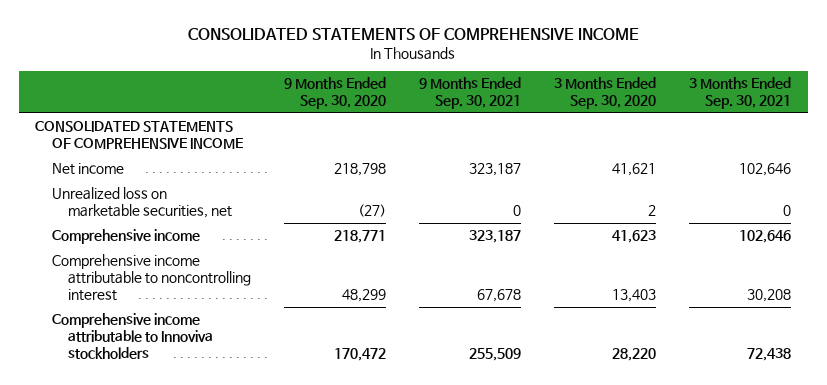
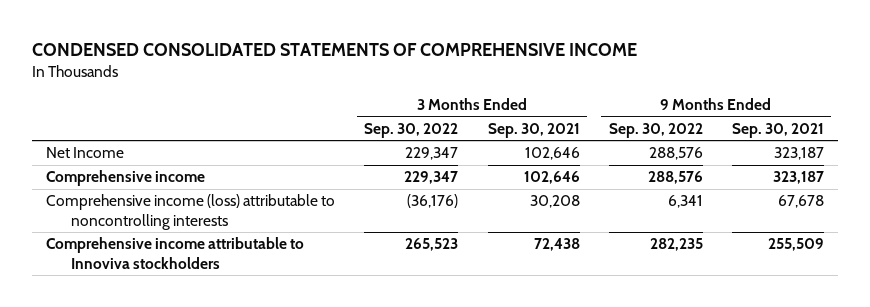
- CONSOLIDATED STATEMENTS OF COMPREHENSIVE INCOME
+ CONDENSED CONSOLIDATED STATEMENTS OF COMPREHENSIVE INCOME
- | 9 Months Ended Sep. 30, 2020 | 9 Months Ended Sep. 30, 2021 | 3 Months Ended Sep. 30, 2020 | 3 Months Ended Sep. 30, 2021
+ | 3 Months Ended Sep. 30, 2022 | 3 Months Ended Sep. 30, 2021 | 9 Months Ended Sep. 30, 2022 | 9 Months Ended Sep. 30, 2021
- CONSOLIDATED STATEMENTS OF COMPREHENSIVE INCOME
- Net income | 218,798 | 323,187 | 41,621 | 102,646
- Unrealized loss on marketable securities, net | (27) | 0 | 2 | 0
+ Net Income | 229,347 | 102,646 | 288,576 | 323,187
- Comprehensive income attributable to noncontrolling interest | 48,299 | 67,678 | 13,403 | 30,208
+ Comprehensive income (loss) attributable to noncontrolling interests | (36,176) | 30,208 | 6,341 | 67,678

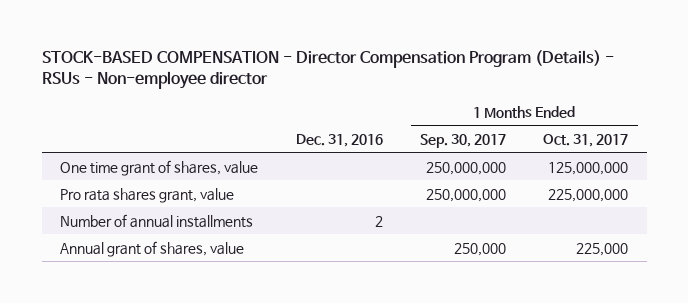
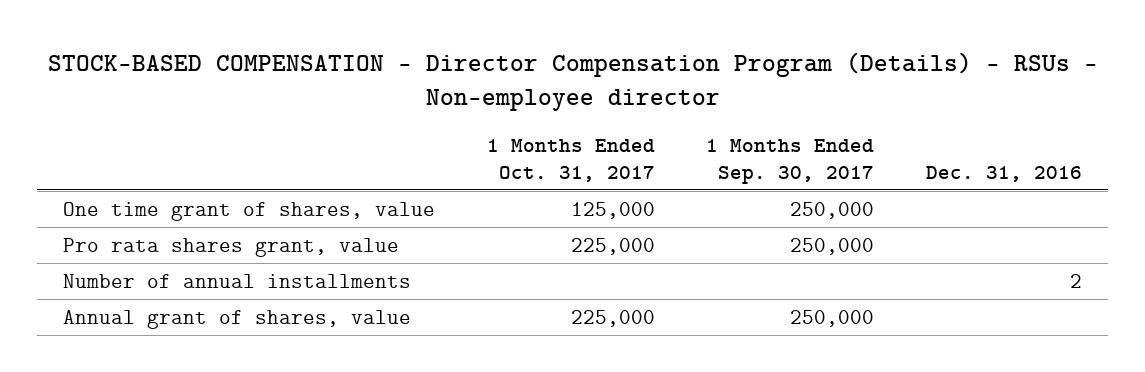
- | Dec. 31, 2016 | 1 Months Ended Sep. 30, 2017 | 1 Months Ended Oct. 31, 2017
+ | 1 Months Ended Oct. 31, 2017 | 1 Months Ended Sep. 30, 2017 | Dec. 31, 2016
- One time grant of shares, value | | 250,000,000 | 125,000,000
- Pro rata shares grant, value | | 250,000,000 | 225,000,000
+ One time grant of shares, value | 125,000 | 250,000 |
+ Pro rata shares grant, value | 225,000 | 250,000 |

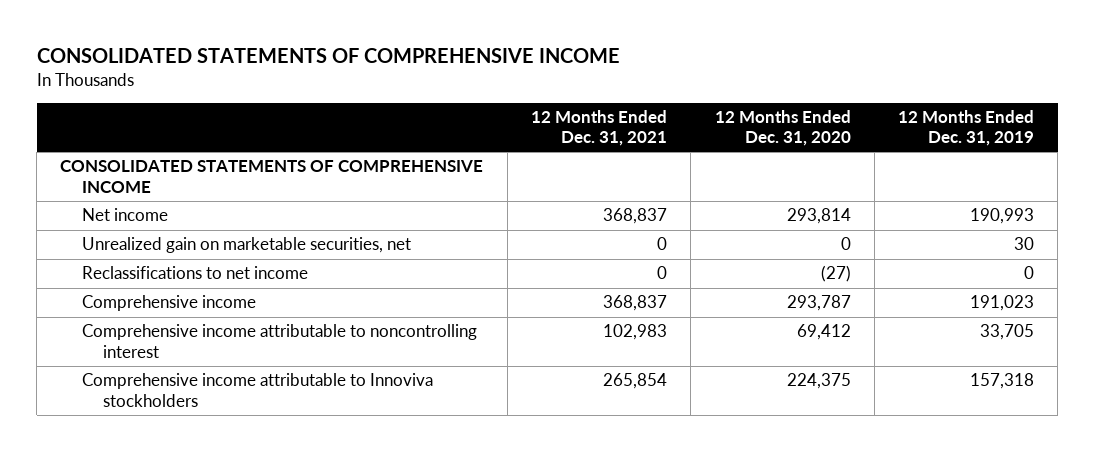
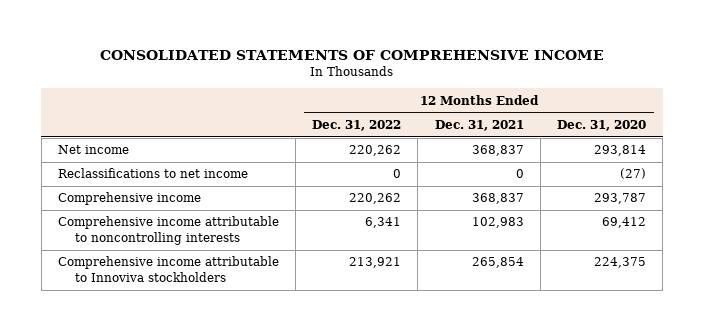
- | 12 Months Ended Dec. 31, 2021 | 12 Months Ended Dec. 31, 2020 | 12 Months Ended Dec. 31, 2019
+ | 12 Months Ended Dec. 31, 2022 | 12 Months Ended Dec. 31, 2021 | 12 Months Ended Dec. 31, 2020
- CONSOLIDATED STATEMENTS OF COMPREHENSIVE INCOME
- Unrealized gain on marketable securities, net | 0 | 0 | 30
- Comprehensive income attributable to noncontrolling interest | 102,983 | 69,412 | 33,705
+ Comprehensive income attributable to noncontrolling interests | 6,341 | 102,983 | 69,412

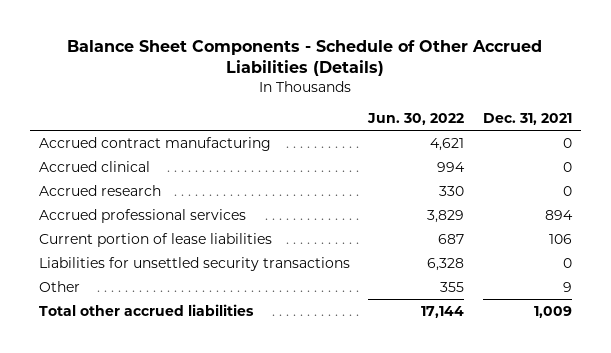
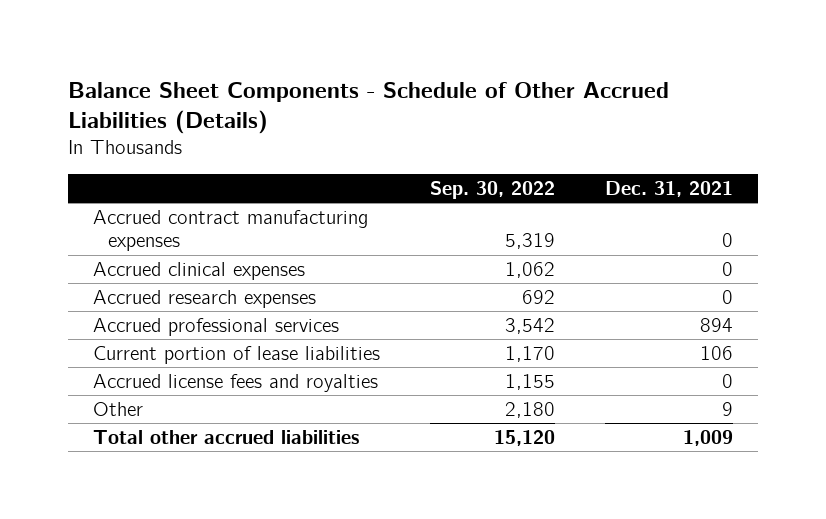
- | Jun. 30, 2022 | Dec. 31, 2021
+ | Sep. 30, 2022 | Dec. 31, 2021
- Accrued contract manufacturing | 4,621 | 0
- Accrued clinical | 994 | 0
- Accrued research | 330 | 0
+ Accrued contract manufacturing expenses | 5,319 | 0
+ Accrued clinical expenses | 1,062 | 0
+ Accrued research expenses | 692 | 0
- Liabilities for unsettled security transactions | 6,328 | 0
+ Accrued license fees and royalties | 1,155 | 0

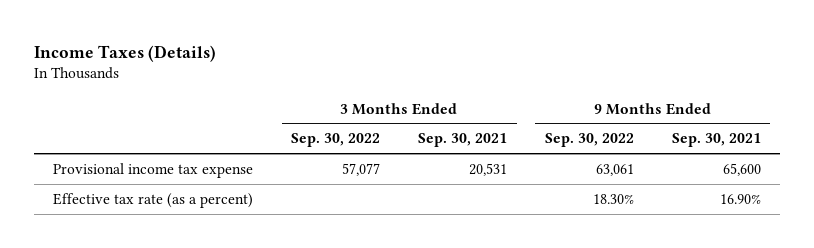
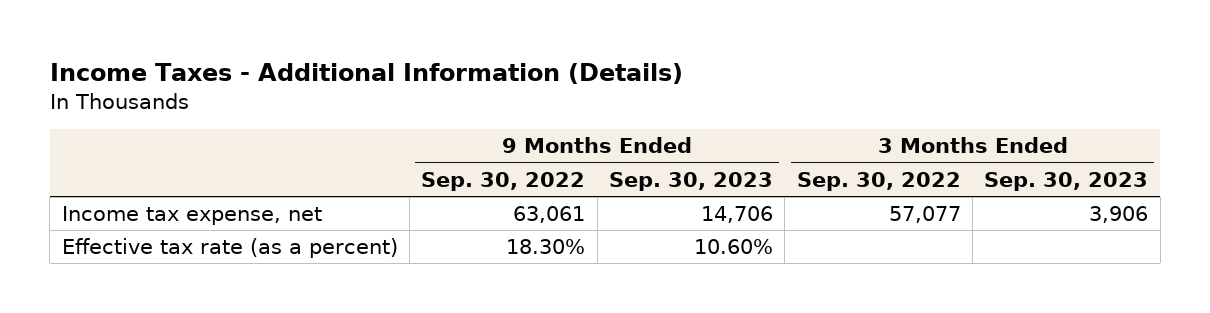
- Income Taxes (Details)
+ Income Taxes - Additional Information (Details)
- | 3 Months Ended Sep. 30, 2022 | 3 Months Ended Sep. 30, 2021 | 9 Months Ended Sep. 30, 2022 | 9 Months Ended Sep. 30, 2021
+ | 9 Months Ended Sep. 30, 2022 | 9 Months Ended Sep. 30, 2023 | 3 Months Ended Sep. 30, 2022 | 3 Months Ended Sep. 30, 2023
- Provisional income tax expense | 57,077 | 20,531 | 63,061 | 65,600
+ Income tax expense, net | 63,061 | 14,706 | 57,077 | 3,906

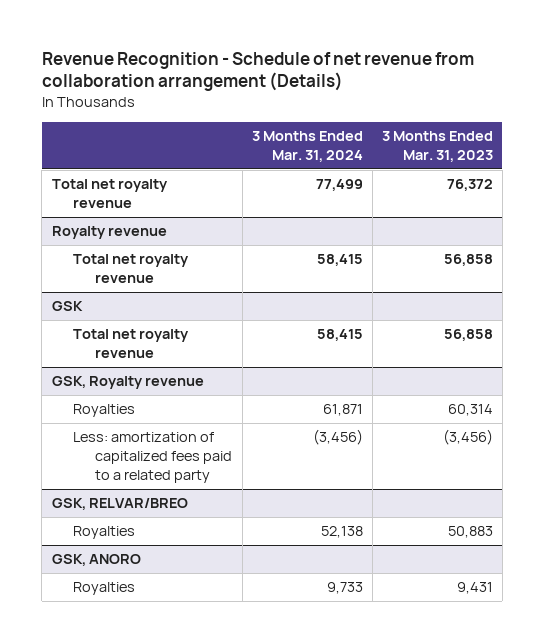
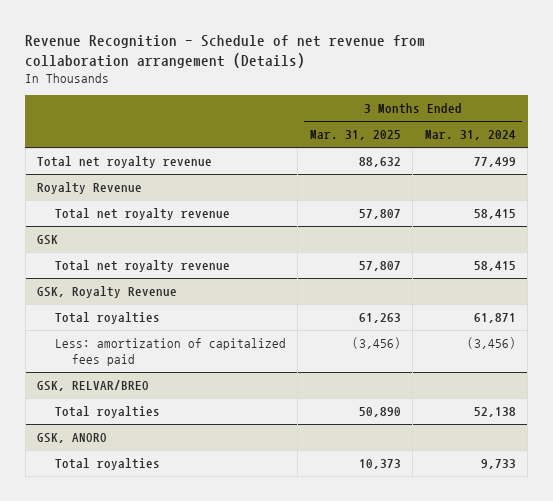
- | 3 Months Ended Mar. 31, 2024 | 3 Months Ended Mar. 31, 2023
+ | 3 Months Ended Mar. 31, 2025 | 3 Months Ended Mar. 31, 2024
- Royalty revenue
+ Royalty Revenue
- GSK, Royalty revenue
- Royalties | 61,871 | 60,314
- Less: amortization of capitalized fees paid to a related party | (3,456) | (3,456)
+ GSK, Royalty Revenue
+ Total royalties | 61,263 | 61,871
+ Less: amortization of capitalized fees paid | (3,456) | (3,456)
@ GSK, RELVAR/BREO
- Royalties | 52,138 | 50,883
+ Total royalties | 50,890 | 52,138
@ GSK, ANORO
- Royalties | 9,733 | 9,431
+ Total royalties | 10,373 | 9,733

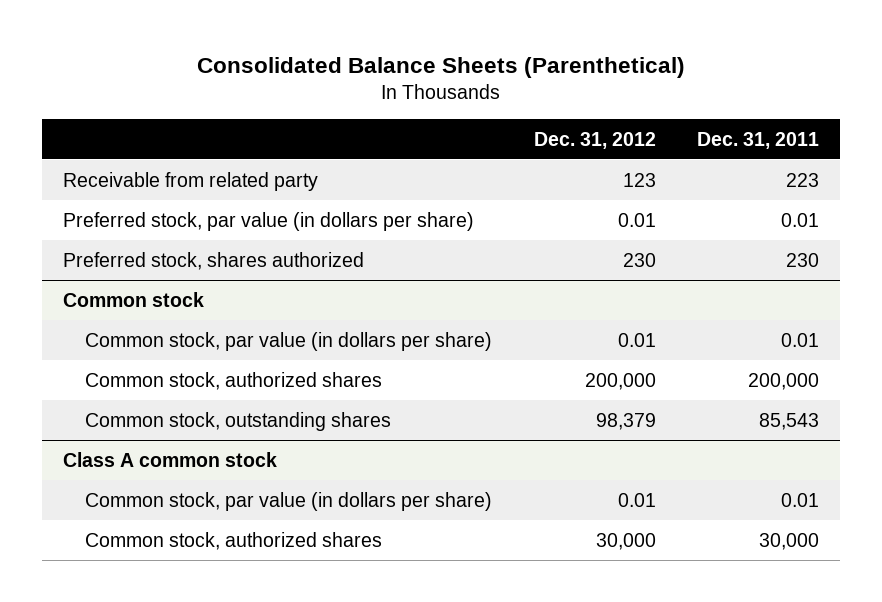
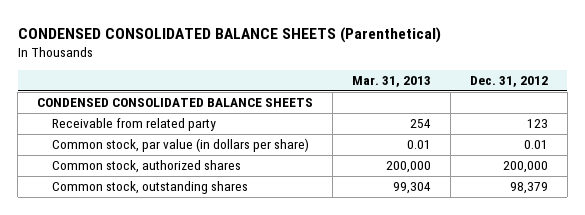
- Consolidated Balance Sheets (Parenthetical)
+ CONDENSED CONSOLIDATED BALANCE SHEETS (Parenthetical)
- | Dec. 31, 2012 | Dec. 31, 2011
+ | Mar. 31, 2013 | Dec. 31, 2012
+ CONDENSED CONSOLIDATED BALANCE SHEETS
- Preferred stock, par value (in dollars per share) | 0.01 | 0.01
- Preferred stock, shares authorized | 230 | 230
- Common stock
- Class A common stock
- Common stock, par value (in dollars per share) | 0.01 | 0.01
- Common stock, authorized shares | 30,000 | 30,000

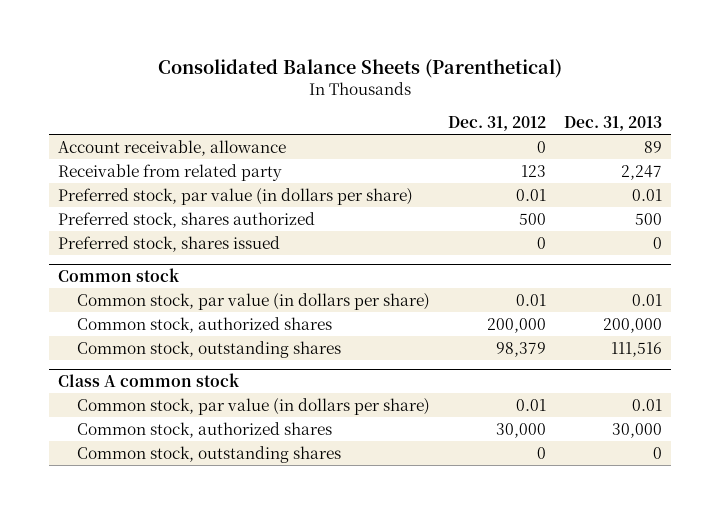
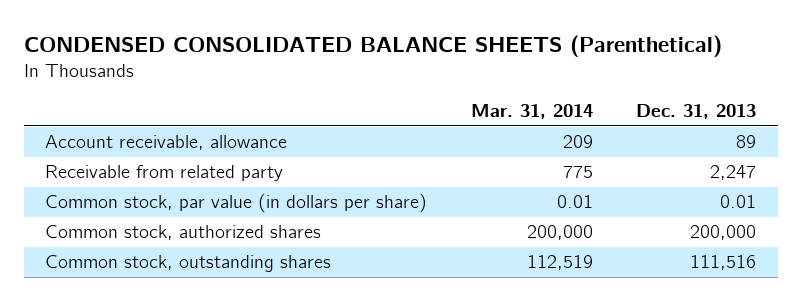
- Consolidated Balance Sheets (Parenthetical)
+ CONDENSED CONSOLIDATED BALANCE SHEETS (Parenthetical)
- | Dec. 31, 2012 | Dec. 31, 2013
+ | Mar. 31, 2014 | Dec. 31, 2013
- Preferred stock, par value (in dollars per share) | 0.01 | 0.01
- Preferred stock, shares authorized | 500 | 500
- Preferred stock, shares issued | 0 | 0
- Common stock
- Class A common stock
- Common stock, par value (in dollars per share) | 0.01 | 0.01
- Common stock, authorized shares | 30,000 | 30,000
- Common stock, outstanding shares | 0 | 0

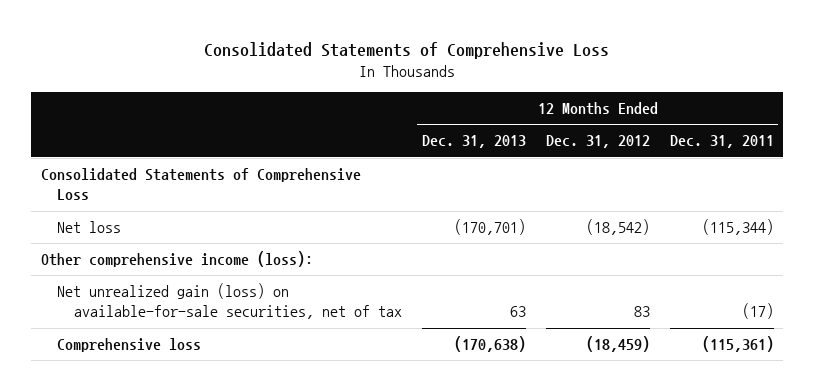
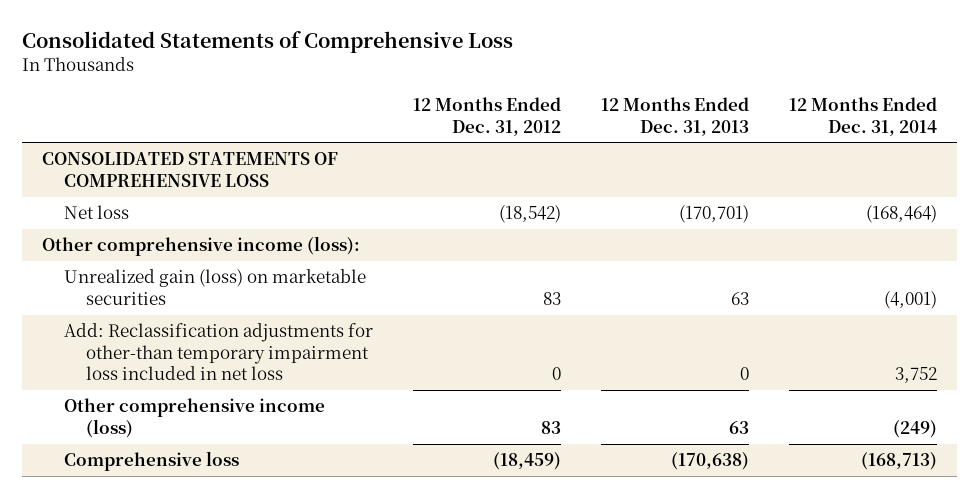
- | 12 Months Ended Dec. 31, 2013 | 12 Months Ended Dec. 31, 2012 | 12 Months Ended Dec. 31, 2011
+ | 12 Months Ended Dec. 31, 2012 | 12 Months Ended Dec. 31, 2013 | 12 Months Ended Dec. 31, 2014
- Consolidated Statements of Comprehensive Loss
+ CONSOLIDATED STATEMENTS OF COMPREHENSIVE LOSS
- Net unrealized gain (loss) on available-for-sale securities, net of tax | 63 | 83 | (17)
+ Unrealized gain (loss) on marketable securities | 83 | 63 | (4,001)
+ Add: Reclassification adjustments for other-than temporary impairment loss included in net loss | 0 | 0 | 3,752
+ Other comprehensive income (loss) | 83 | 63 | (249)

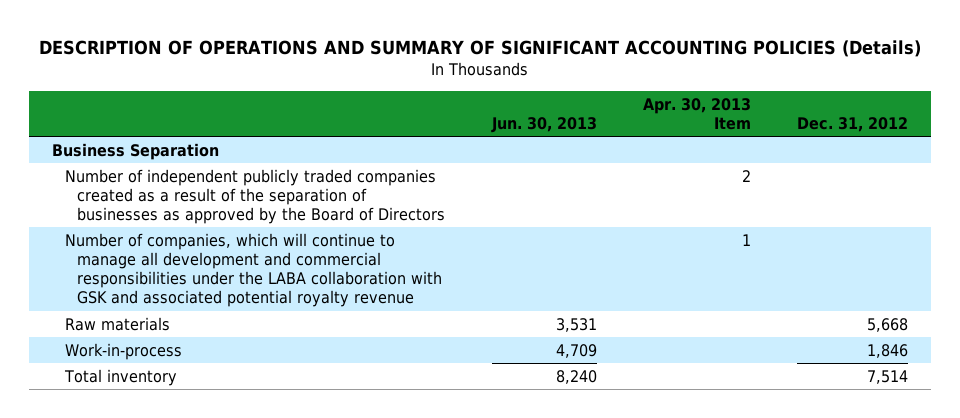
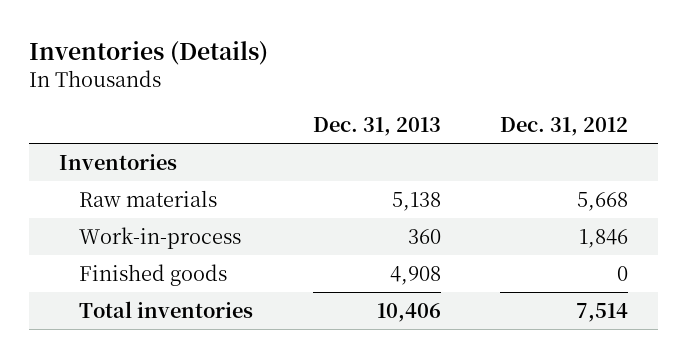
- DESCRIPTION OF OPERATIONS AND SUMMARY OF SIGNIFICANT ACCOUNTING POLICIES (Details)
+ Inventories (Details)
- | Jun. 30, 2013 | Apr. 30, 2013 Item | Dec. 31, 2012
+ | Dec. 31, 2013 | Dec. 31, 2012
- Business Separation
- Number of independent publicly traded companies created as a result of the separation of businesses as approved by the Board of Directors | | 2 |
- Number of companies, which will continue to manage all development and commercial responsibilities under the LABA collaboration with GSK and associated potential royalty revenue | | 1 |
+ Inventories
- Total inventory | 8,240 | | 7,514
+ Finished goods | 4,908 | 0
+ Total inventories | 10,406 | 7,514

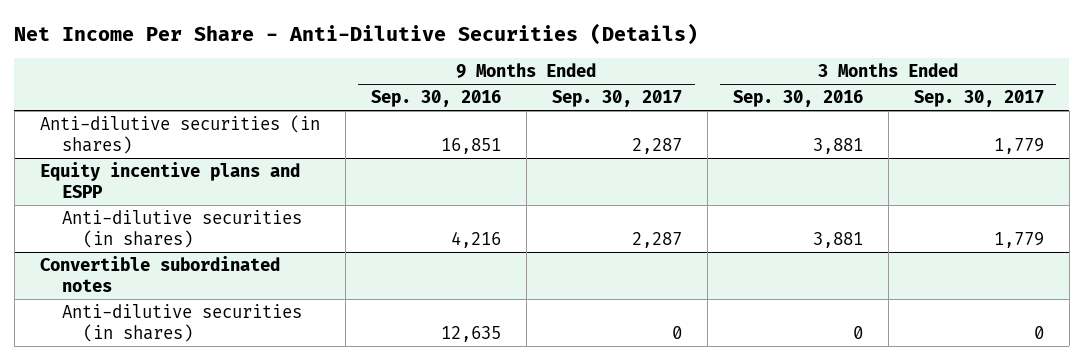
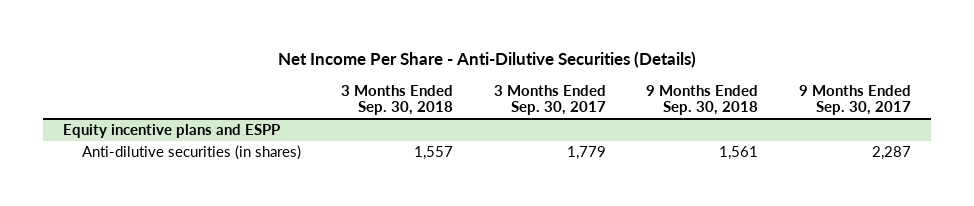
- | 9 Months Ended Sep. 30, 2016 | 9 Months Ended Sep. 30, 2017 | 3 Months Ended Sep. 30, 2016 | 3 Months Ended Sep. 30, 2017
+ | 3 Months Ended Sep. 30, 2018 | 3 Months Ended Sep. 30, 2017 | 9 Months Ended Sep. 30, 2018 | 9 Months Ended Sep. 30, 2017
- Anti-dilutive securities (in shares) | 16,851 | 2,287 | 3,881 | 1,779
- Convertible subordinated notes
- Anti-dilutive securities (in shares) | 12,635 | 0 | 0 | 0

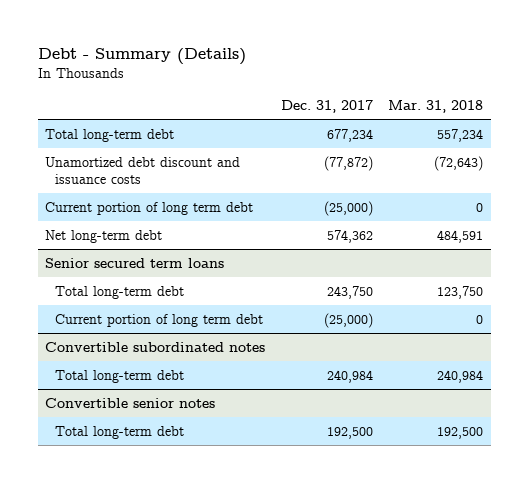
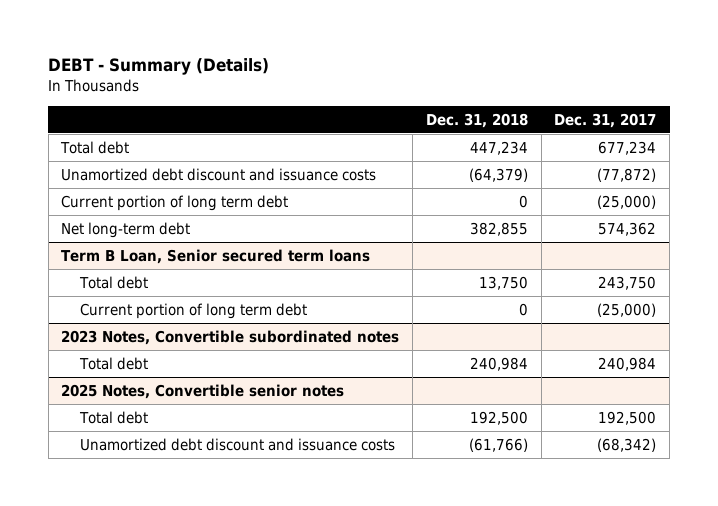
- Debt - Summary (Details)
+ DEBT - Summary (Details)
- | Dec. 31, 2017 | Mar. 31, 2018
+ | Dec. 31, 2018 | Dec. 31, 2017
- Total long-term debt | 677,234 | 557,234
+ Total debt | 447,234 | 677,234
- Senior secured term loans
- Total long-term debt | 243,750 | 123,750
+ Term B Loan, Senior secured term loans
+ Total debt | 13,750 | 243,750
- Convertible subordinated notes
- Total long-term debt | 240,984 | 240,984
- Convertible senior notes
- Total long-term debt | 192,500 | 192,500
+ 2023 Notes, Convertible subordinated notes
+ Total debt | 240,984 | 240,984
+ 2025 Notes, Convertible senior notes
+ Total debt | 192,500 | 192,500
+ Unamortized debt discount and issuance costs | (61,766) | (68,342)

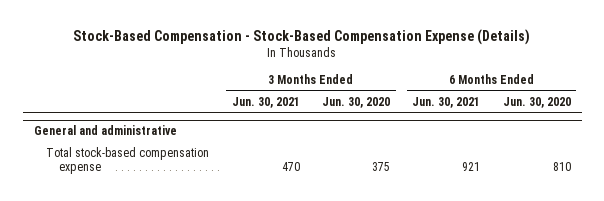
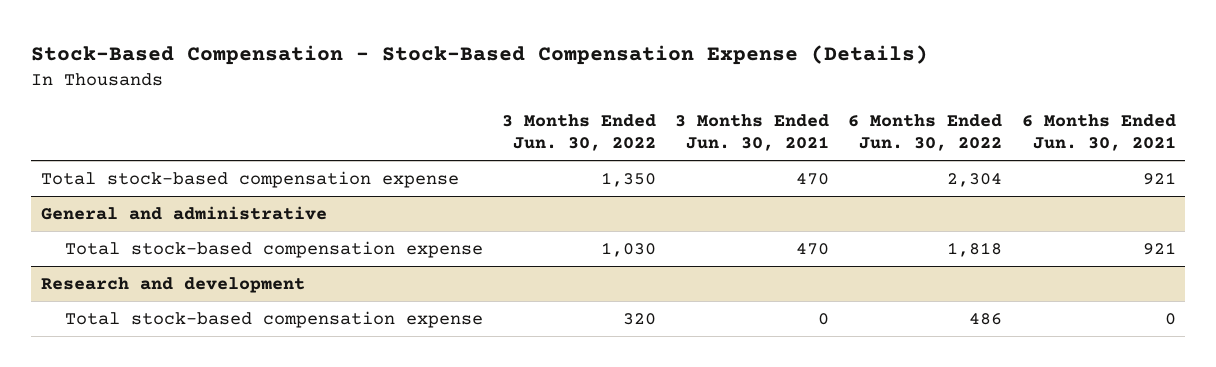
- | 3 Months Ended Jun. 30, 2021 | 3 Months Ended Jun. 30, 2020 | 6 Months Ended Jun. 30, 2021 | 6 Months Ended Jun. 30, 2020
+ | 3 Months Ended Jun. 30, 2022 | 3 Months Ended Jun. 30, 2021 | 6 Months Ended Jun. 30, 2022 | 6 Months Ended Jun. 30, 2021
+ Total stock-based compensation expense | 1,350 | 470 | 2,304 | 921
+ Research and development
+ Total stock-based compensation expense | 320 | 0 | 486 | 0

